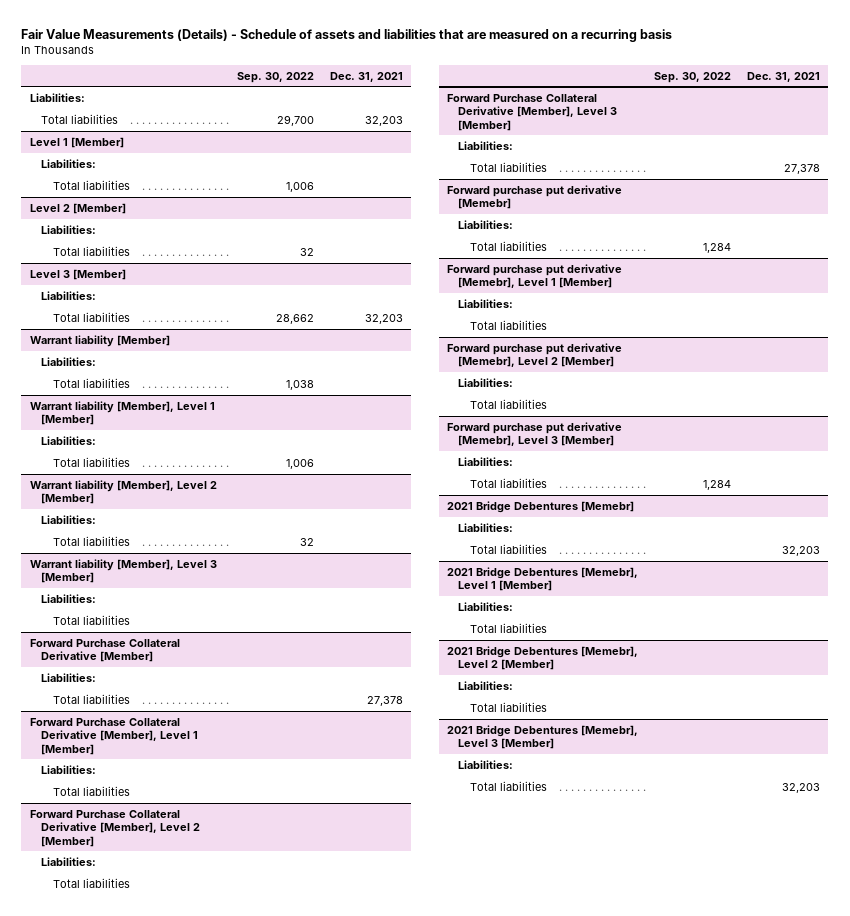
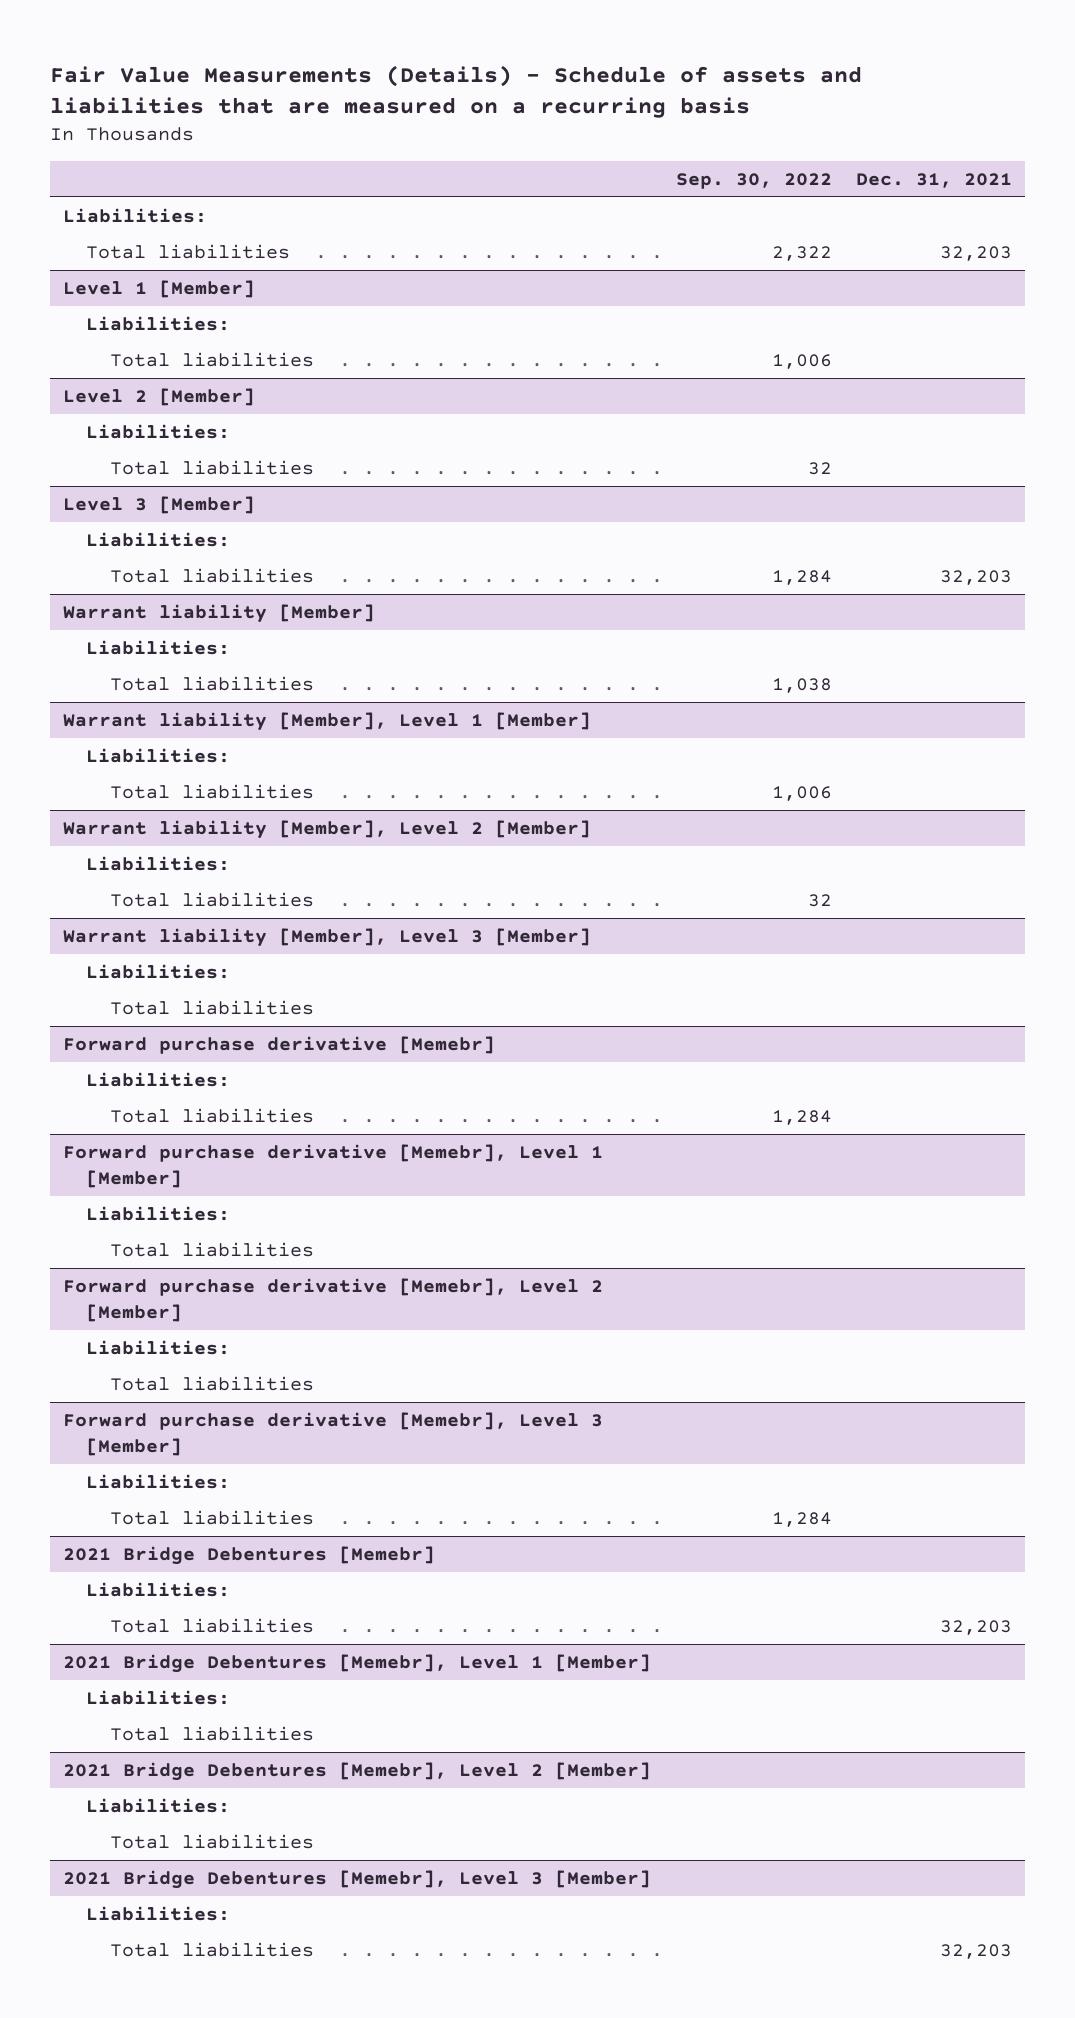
- Total liabilities | 29,700 | 32,203
+ Total liabilities | 2,322 | 32,203
@ Level 3 [Member]
- Total liabilities | 28,662 | 32,203
+ Total liabilities | 1,284 | 32,203
- Forward Purchase Collateral Derivative [Member]
- Liabilities:
- Total liabilities | | 27,378
- Forward Purchase Collateral Derivative [Member], Level 1 [Member]
- Liabilities:
- Total liabilities
- Forward Purchase Collateral Derivative [Member], Level 2 [Member]
- Liabilities:
- Total liabilities
- Forward Purchase Collateral Derivative [Member], Level 3 [Member]
- Liabilities:
- Total liabilities | | 27,378
- Forward purchase put derivative [Memebr]
+ Forward purchase derivative [Memebr]
- Forward purchase put derivative [Memebr], Level 1 [Member]
+ Forward purchase derivative [Memebr], Level 1 [Member]
- Forward purchase put derivative [Memebr], Level 2 [Member]
+ Forward purchase derivative [Memebr], Level 2 [Member]
- Forward purchase put derivative [Memebr], Level 3 [Member]
+ Forward purchase derivative [Memebr], Level 3 [Member]

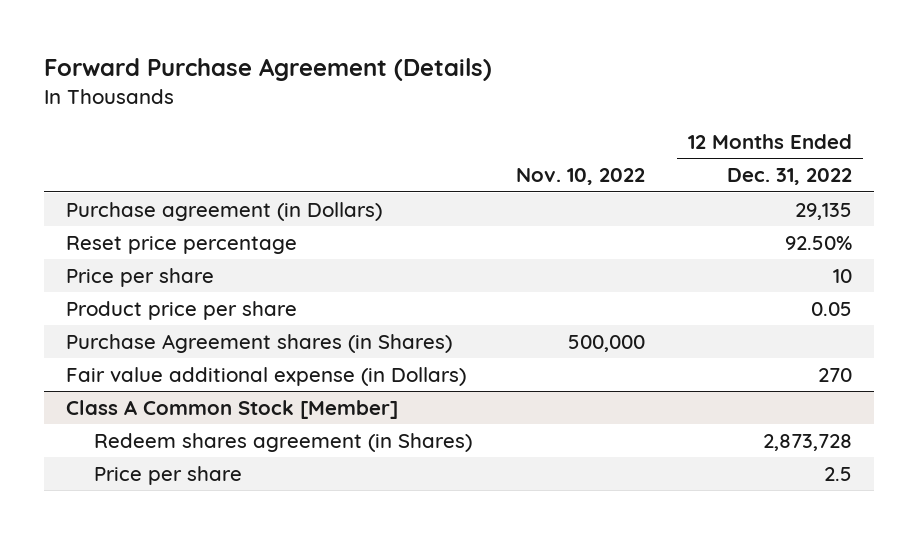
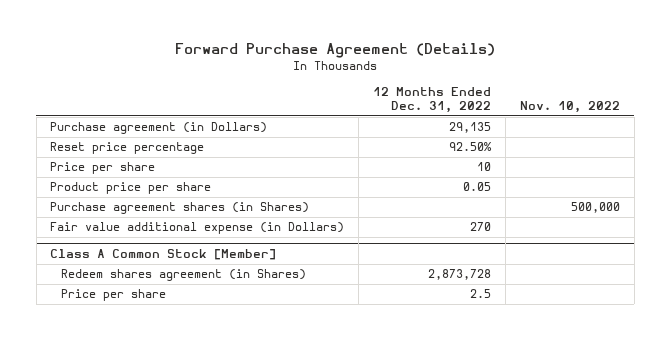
- | Nov. 10, 2022 | 12 Months Ended Dec. 31, 2022
+ | 12 Months Ended Dec. 31, 2022 | Nov. 10, 2022
- Purchase Agreement shares (in Shares) | 500,000 |
+ Purchase agreement shares (in Shares) | | 500,000

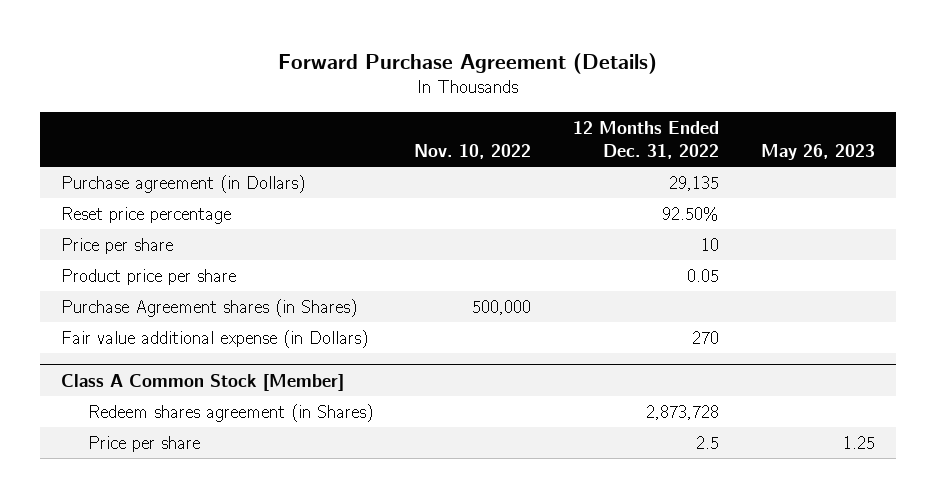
- | 12 Months Ended Dec. 31, 2022 | Nov. 10, 2022
+ | Nov. 10, 2022 | 12 Months Ended Dec. 31, 2022 | May 26, 2023
- Purchase agreement shares (in Shares) | | 500,000
+ Purchase Agreement shares (in Shares) | 500,000 | |

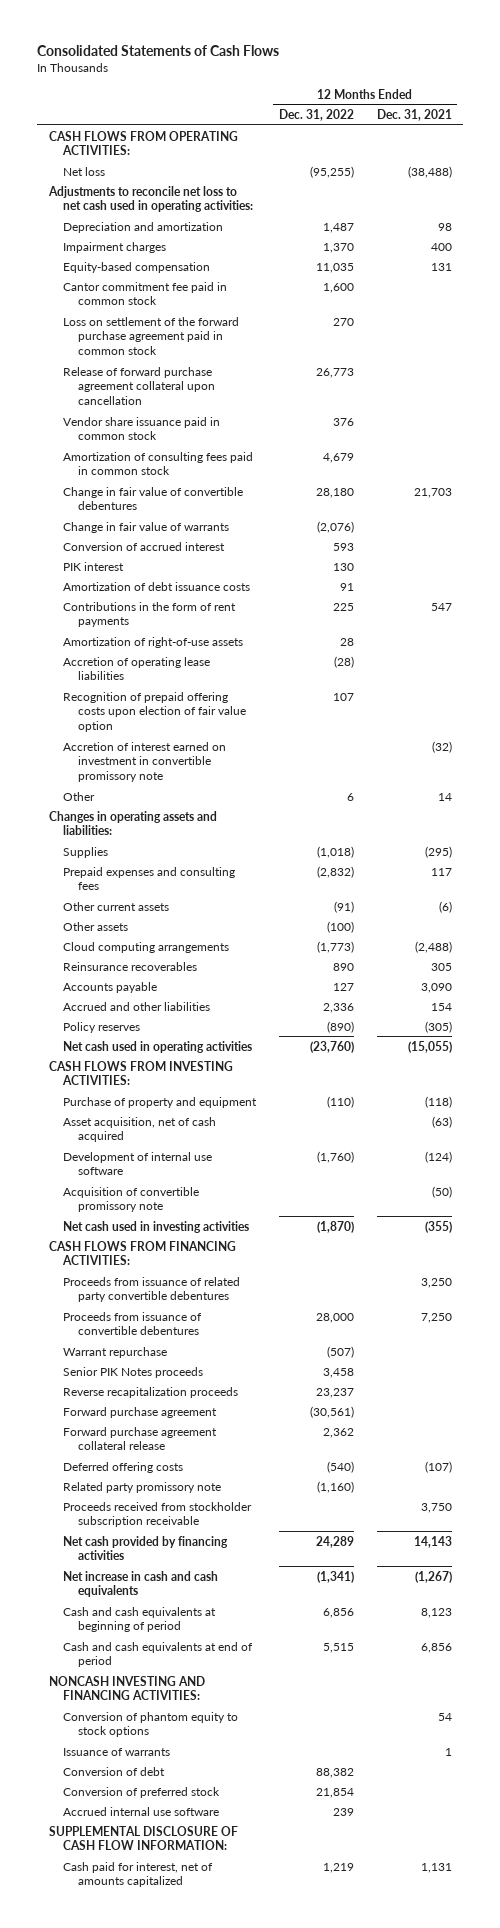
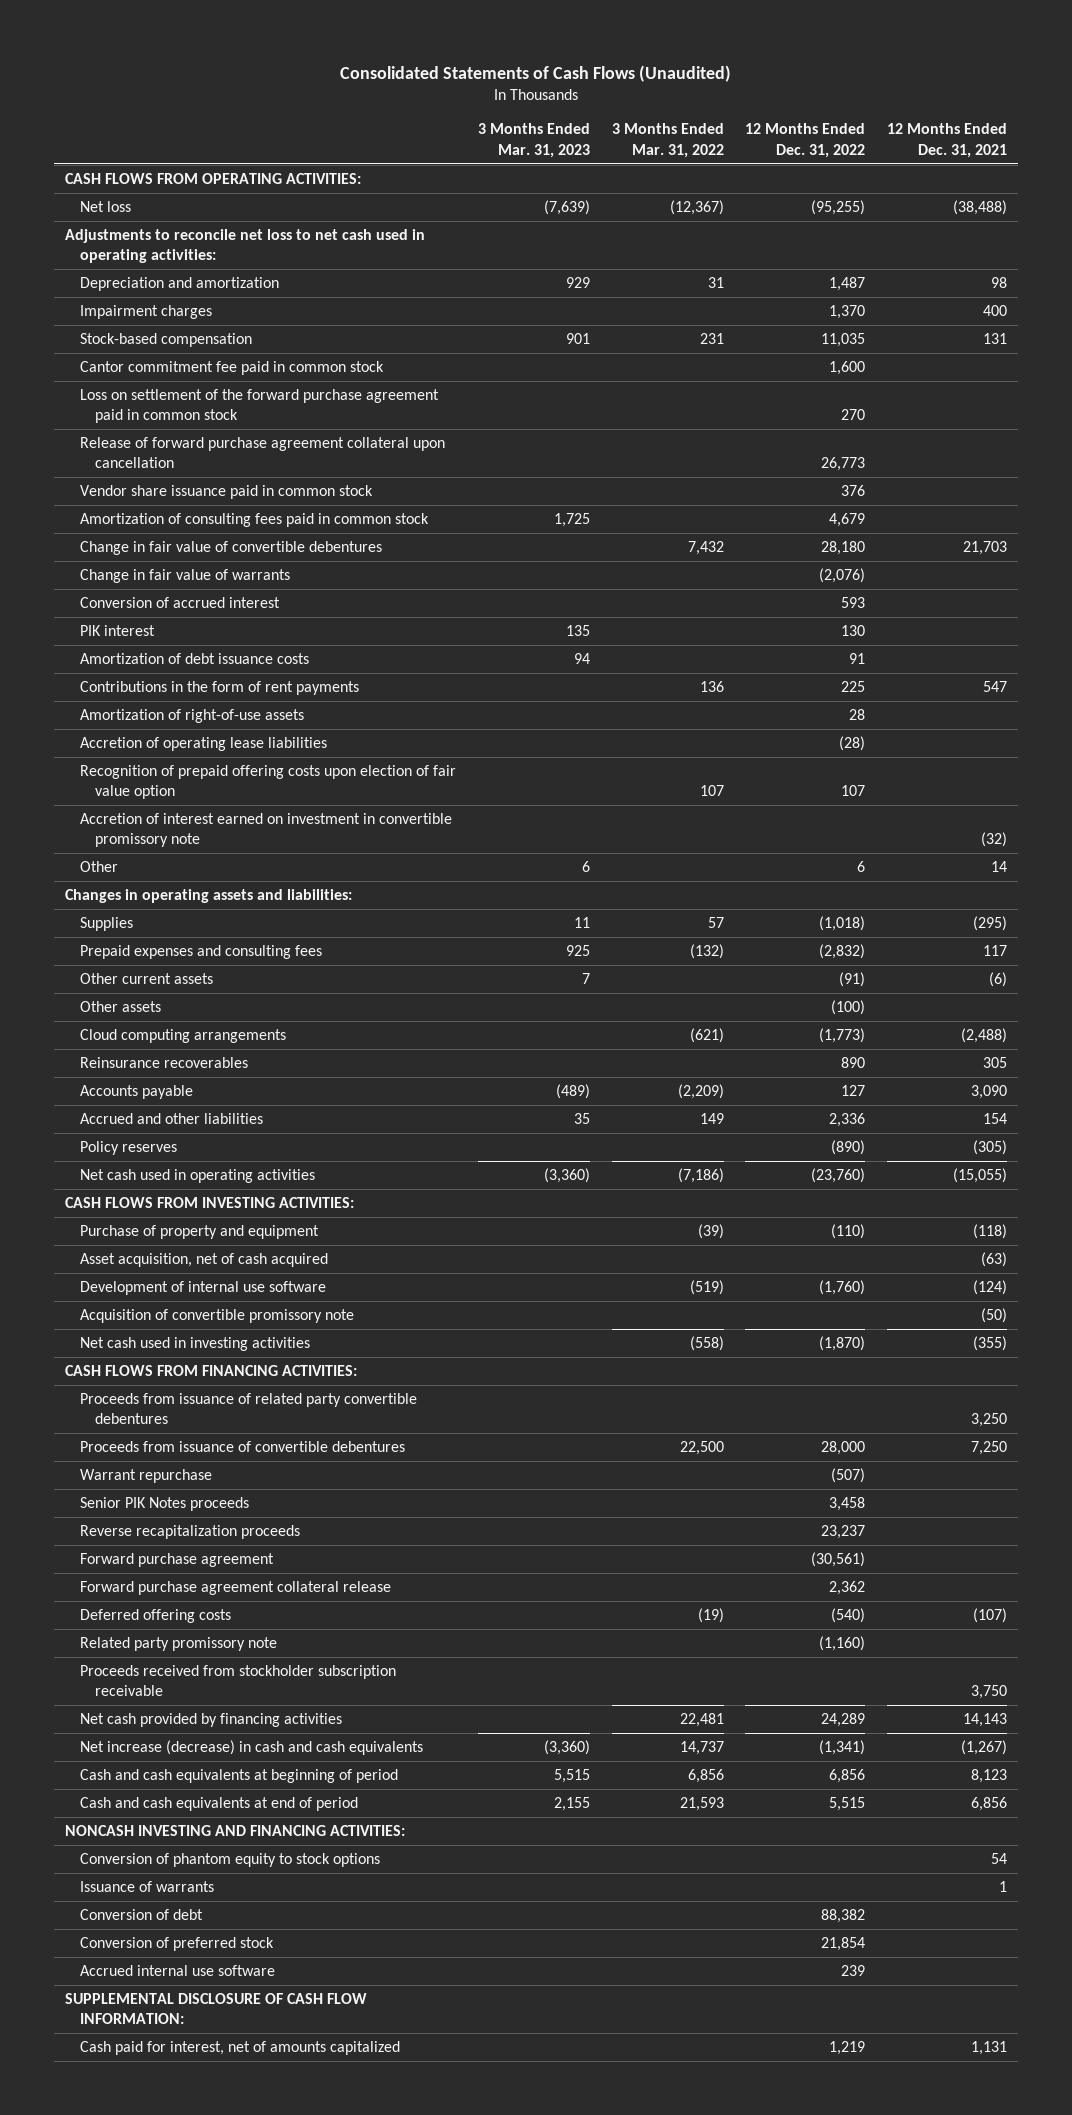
- Consolidated Statements of Cash Flows
+ Consolidated Statements of Cash Flows (Unaudited)
- | 12 Months Ended Dec. 31, 2022 | 12 Months Ended Dec. 31, 2021
+ | 3 Months Ended Mar. 31, 2023 | 3 Months Ended Mar. 31, 2022 | 12 Months Ended Dec. 31, 2022 | 12 Months Ended Dec. 31, 2021
- Equity-based compensation | 11,035 | 131
+ Stock-based compensation | 901 | 231 | 11,035 | 131
- Net increase in cash and cash equivalents | (1,341) | (1,267)
+ Net increase (decrease) in cash and cash equivalents | (3,360) | 14,737 | (1,341) | (1,267)

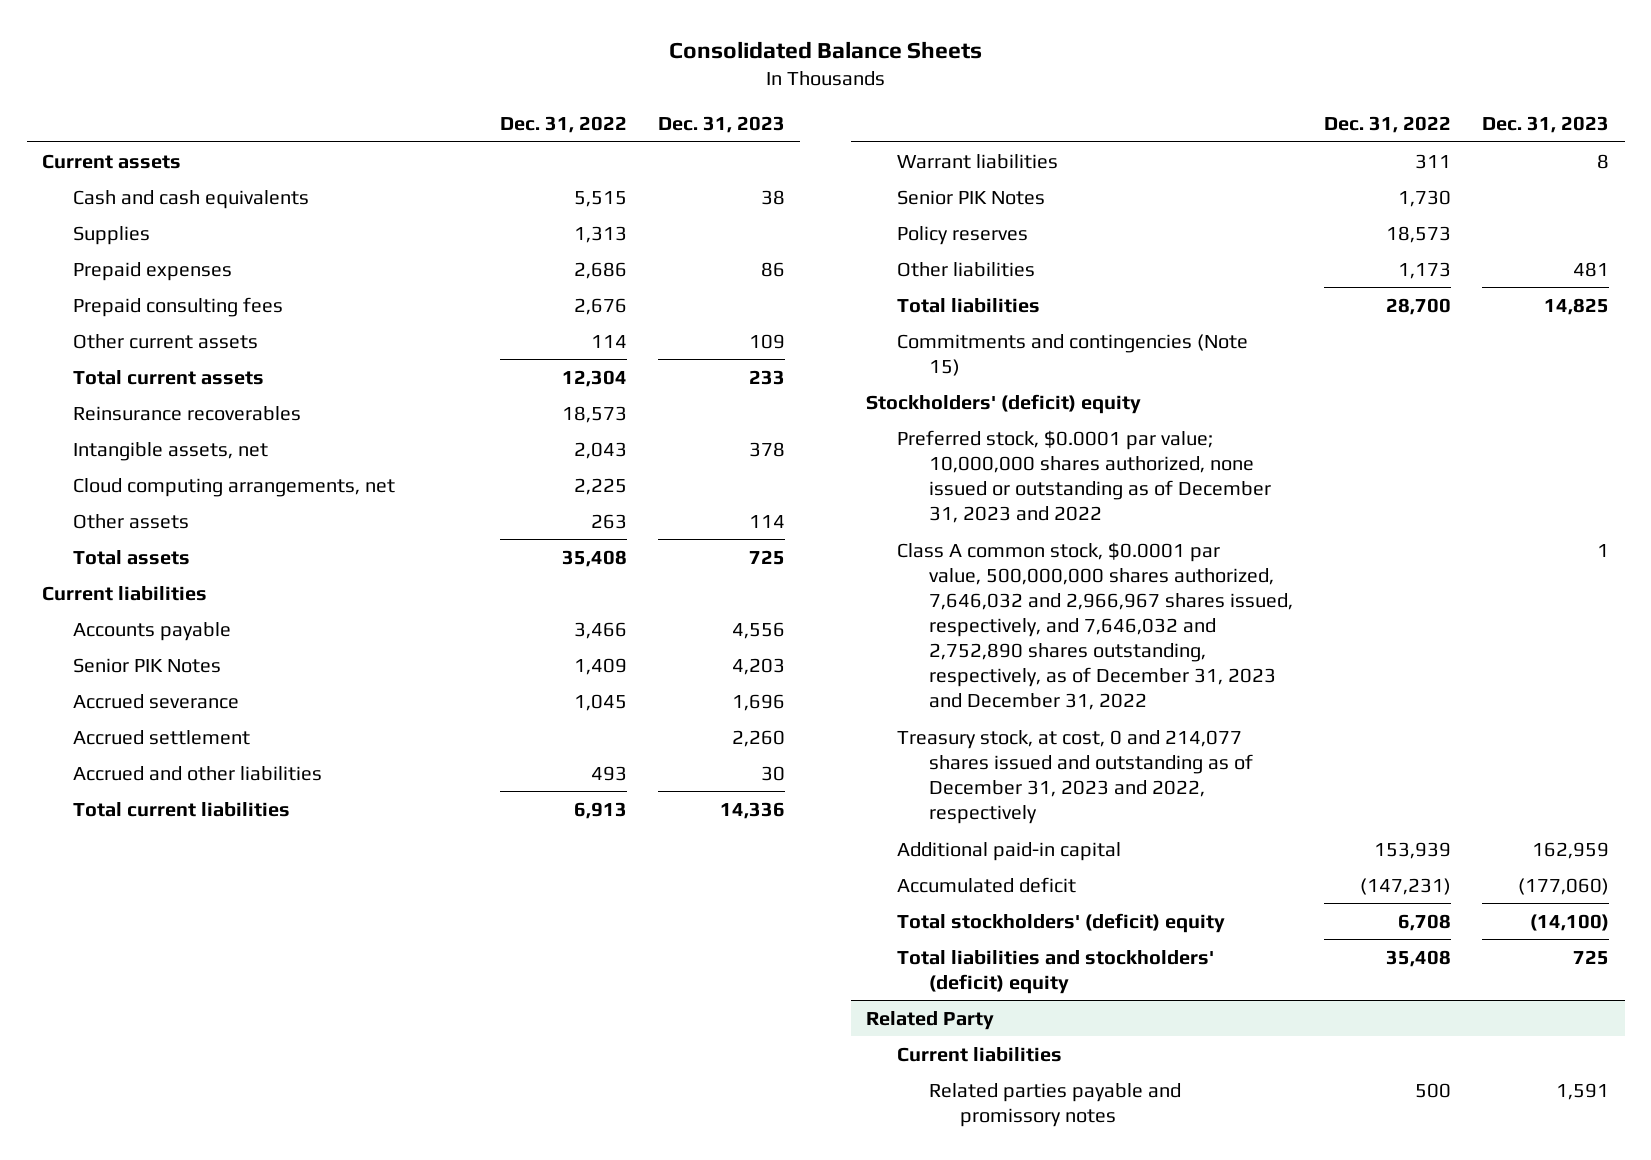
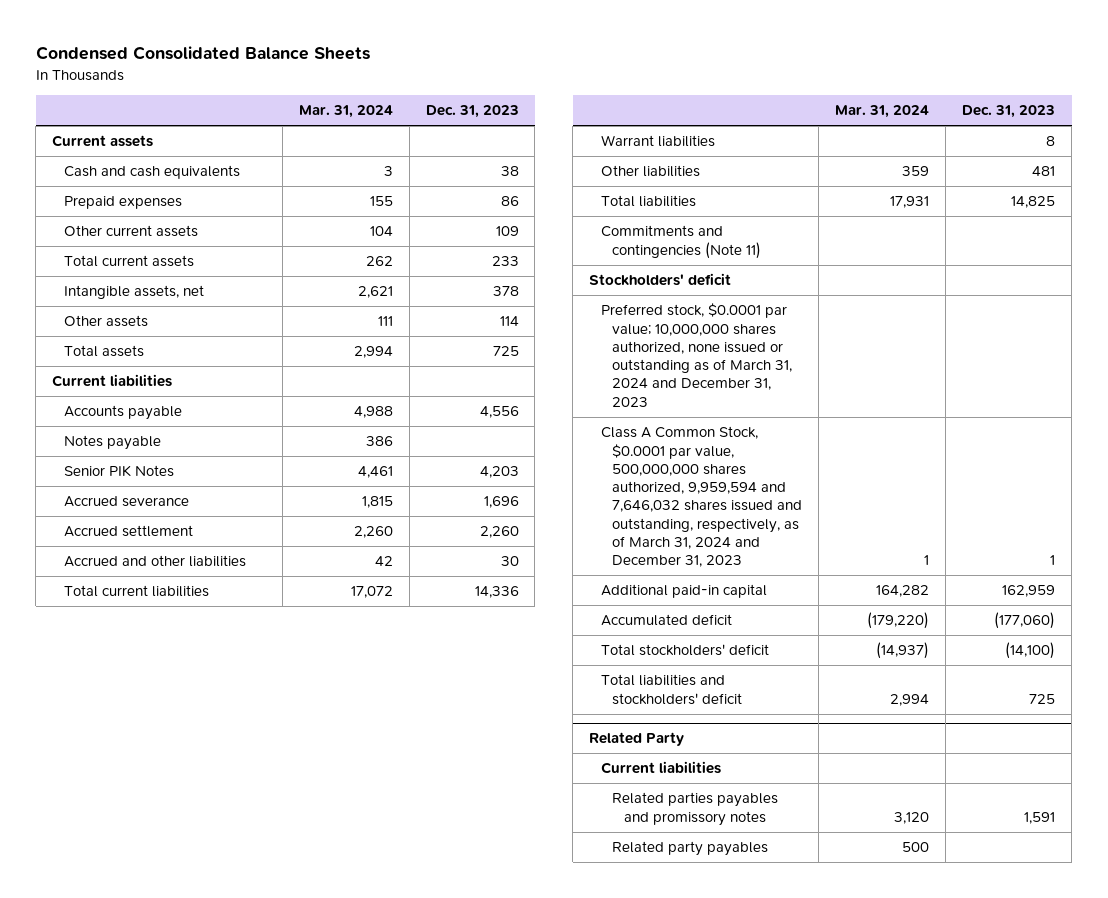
- Consolidated Balance Sheets
+ Condensed Consolidated Balance Sheets
- | Dec. 31, 2022 | Dec. 31, 2023
+ | Mar. 31, 2024 | Dec. 31, 2023
- Supplies | 1,313 |
- Prepaid consulting fees | 2,676 |
- Reinsurance recoverables | 18,573 |
- Cloud computing arrangements, net | 2,225 |
+ Notes payable | 386 |
- Senior PIK Notes | 1,730 |
- Policy reserves | 18,573 |
- Commitments and contingencies (Note 15)
- Stockholders' (deficit) equity
- Preferred stock, $0.0001 par value; 10,000,000 shares authorized, none issued or outstanding as of December 31, 2023 and 2022
- Class A common stock, $0.0001 par value, 500,000,000 shares authorized, 7,646,032 and 2,966,967 shares issued, respectively, and 7,646,032 and 2,752,890 shares outstanding, respectively, as of December 31, 2023 and December 31, 2022 | | 1
- Treasury stock, at cost, 0 and 214,077 shares issued and outstanding as of December 31, 2023 and 2022, respectively
+ Commitments and contingencies (Note 11)
+ Stockholders' deficit
+ Preferred stock, $0.0001 par value; 10,000,000 shares authorized, none issued or outstanding as of March 31, 2024 and December 31, 2023
+ Class A Common Stock, $0.0001 par value, 500,000,000 shares authorized, 9,959,594 and 7,646,032 shares issued and outstanding, respectively, as of March 31, 2024 and December 31, 2023 | 1 | 1
- Total stockholders' (deficit) equity | 6,708 | (14,100)
- Total liabilities and stockholders' (deficit) equity | 35,408 | 725
+ Total stockholders' deficit | (14,937) | (14,100)
+ Total liabilities and stockholders' deficit | 2,994 | 725
@ Related Party
- Related parties payable and promissory notes | 500 | 1,591
+ Related parties payables and promissory notes | 3,120 | 1,591
+ Related party payables | 500 |

